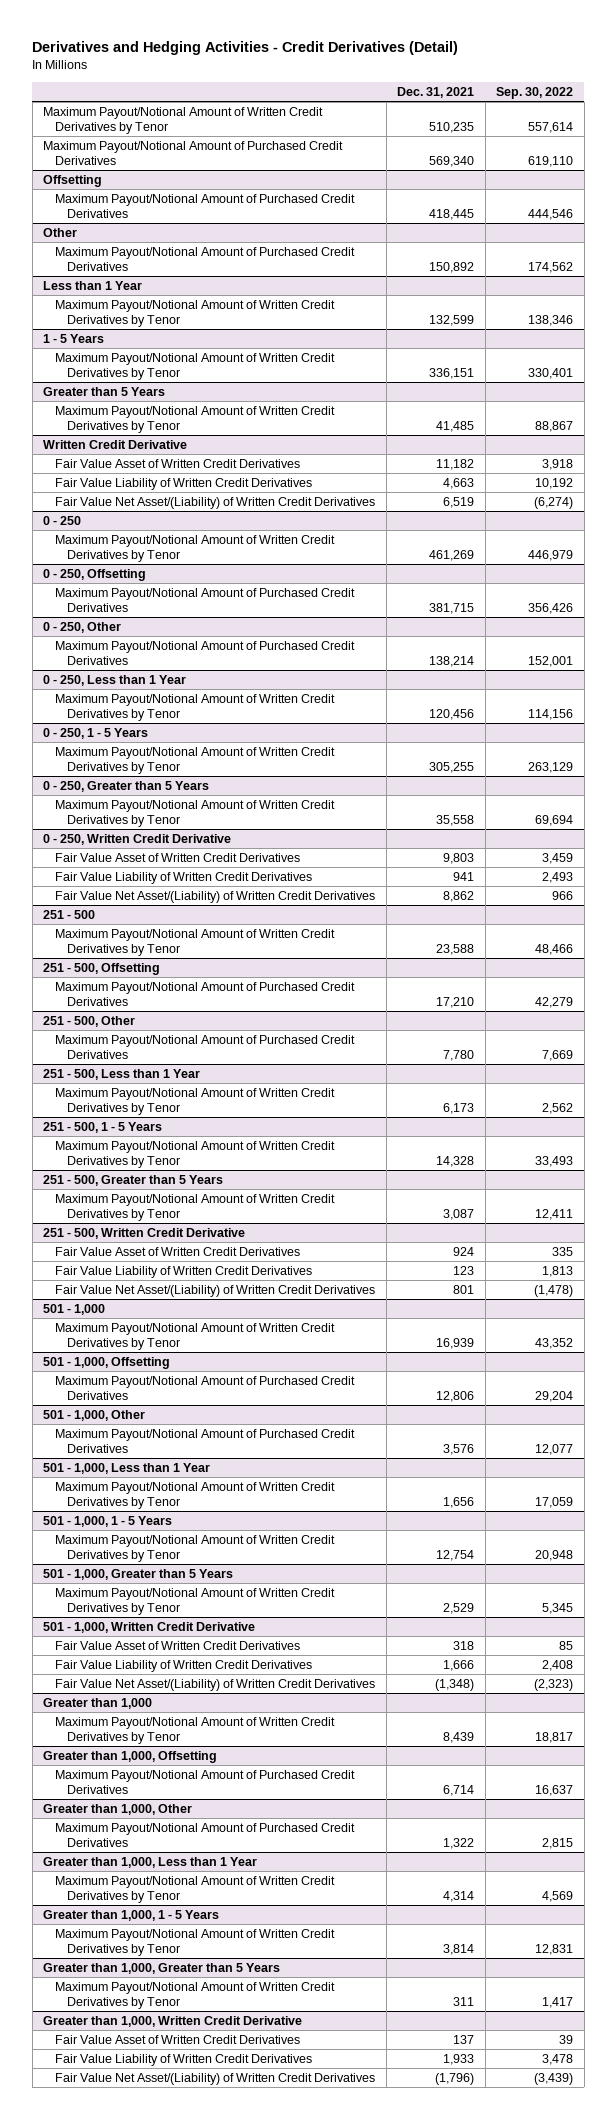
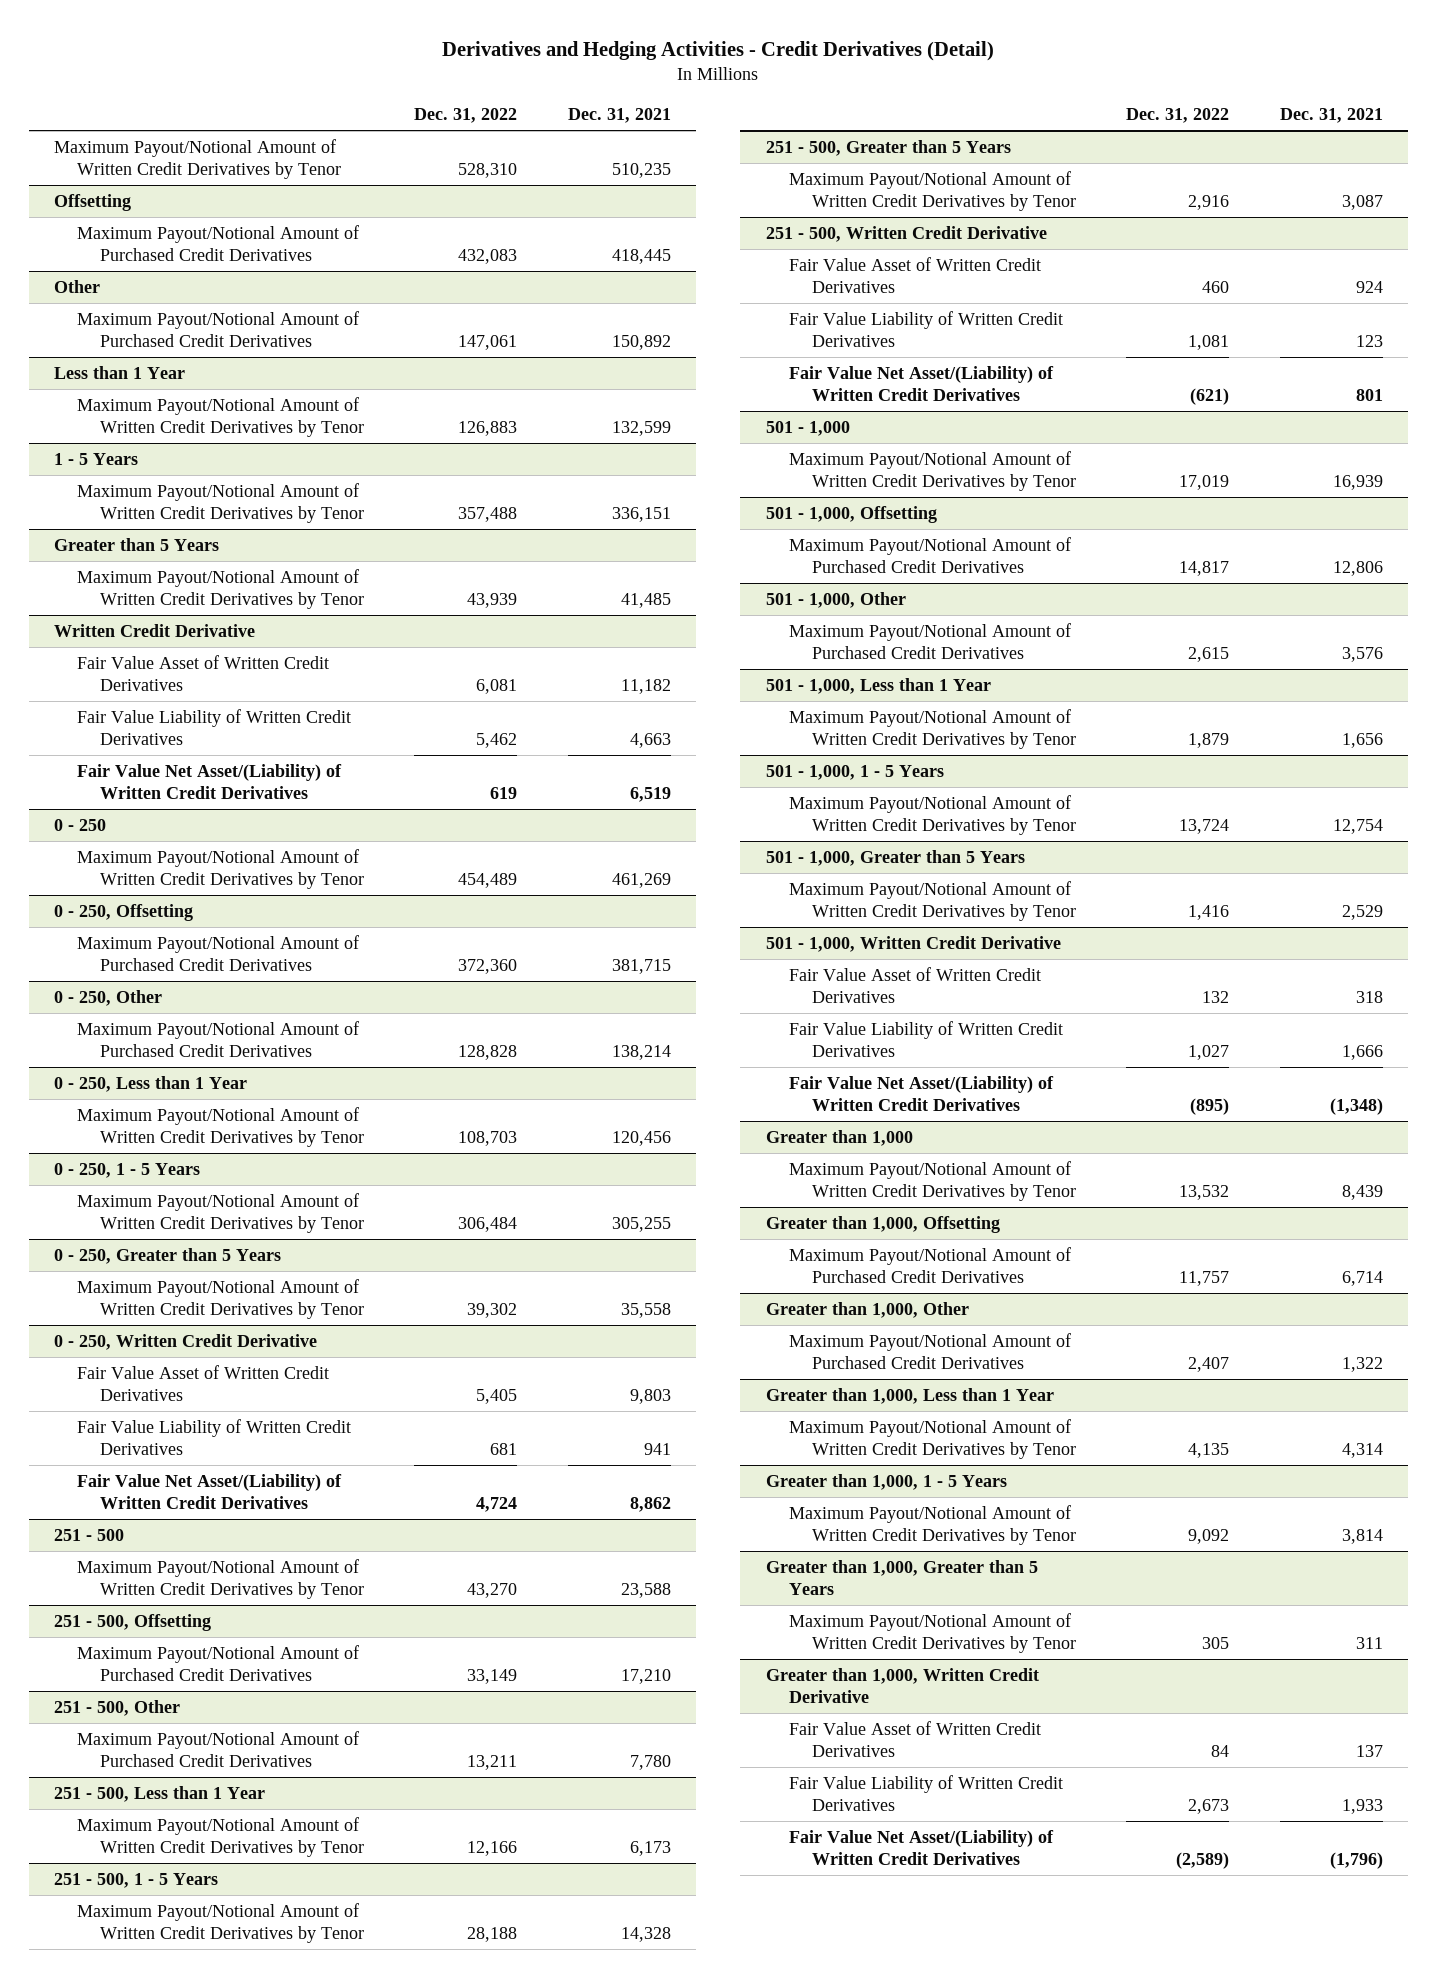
- | Dec. 31, 2021 | Sep. 30, 2022
+ | Dec. 31, 2022 | Dec. 31, 2021
- Maximum Payout/Notional Amount of Purchased Credit Derivatives | 569,340 | 619,110

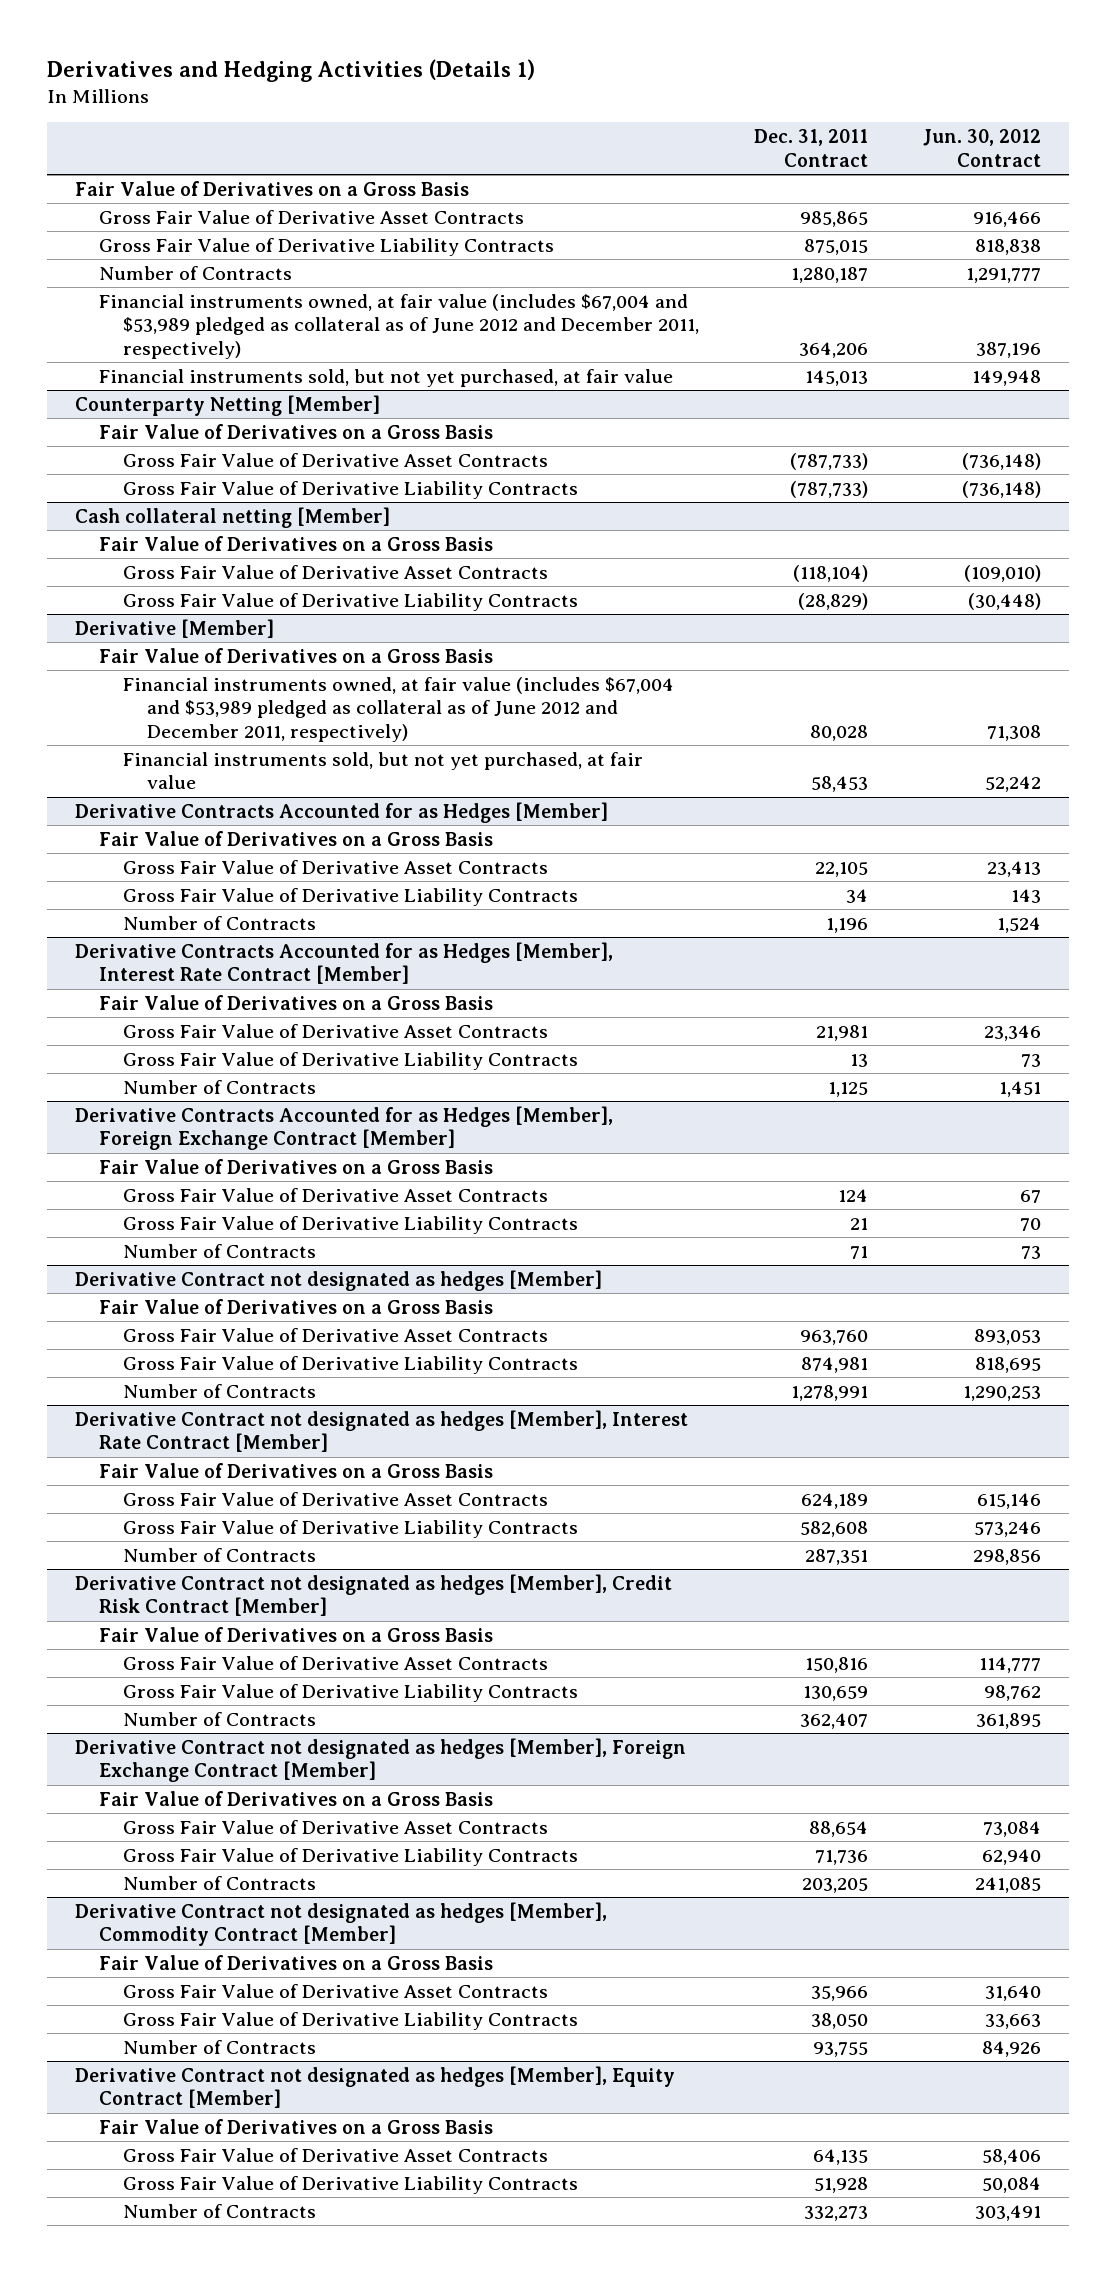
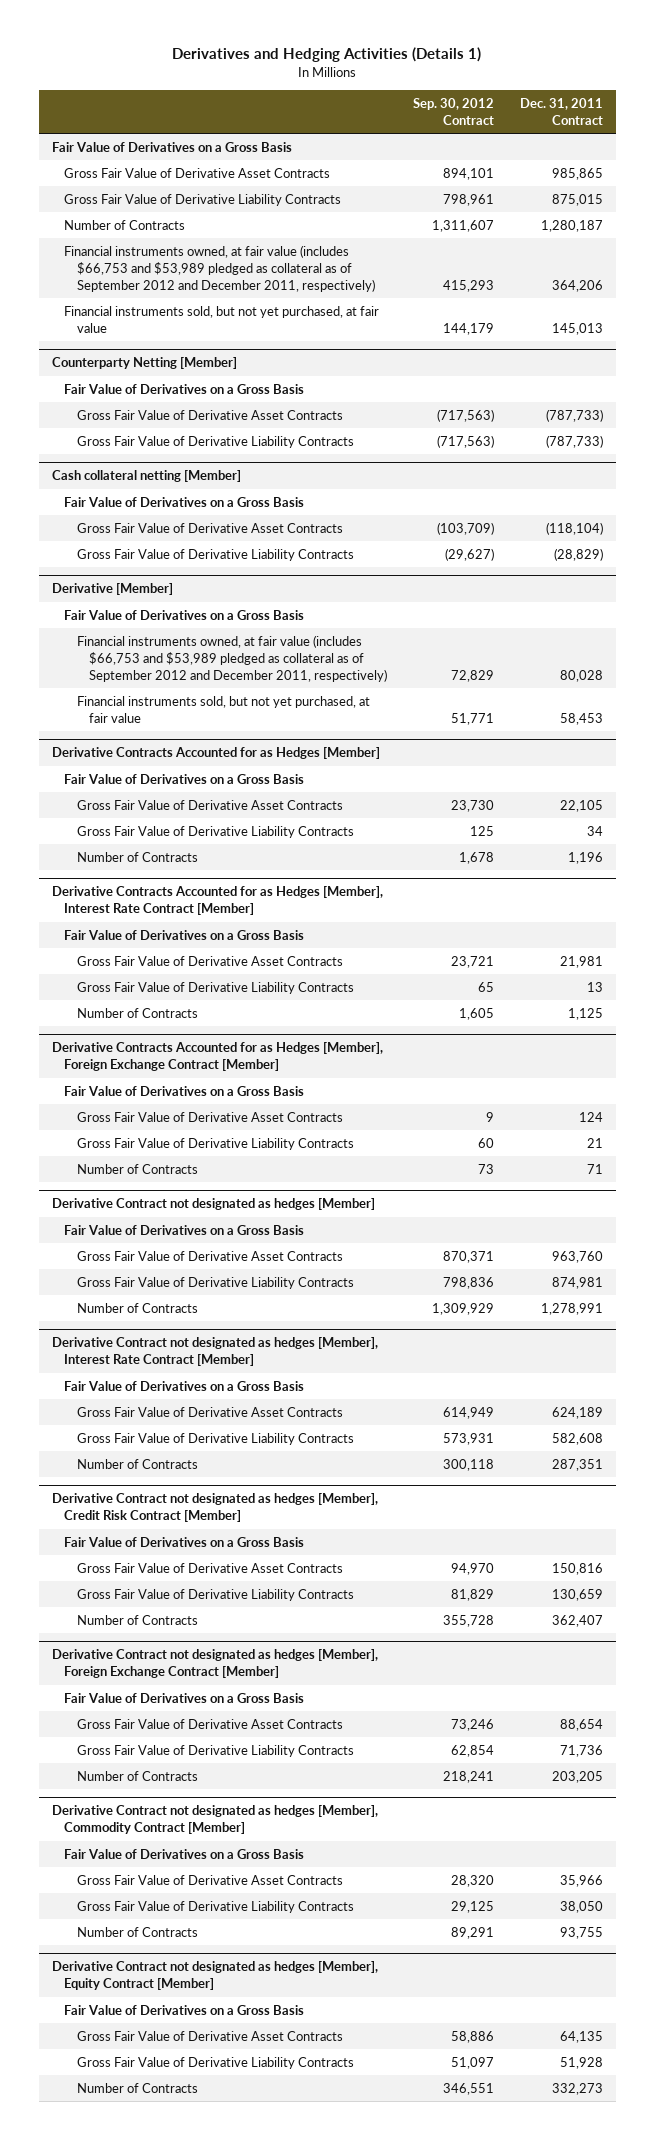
- | Dec. 31, 2011 Contract | Jun. 30, 2012 Contract
+ | Sep. 30, 2012 Contract | Dec. 31, 2011 Contract
- Financial instruments owned, at fair value (includes $67,004 and $53,989 pledged as collateral as of June 2012 and December 2011, respectively) | 364,206 | 387,196
+ Financial instruments owned, at fair value (includes $66,753 and $53,989 pledged as collateral as of September 2012 and December 2011, respectively) | 415,293 | 364,206
@ Derivative [Member]
- Financial instruments owned, at fair value (includes $67,004 and $53,989 pledged as collateral as of June 2012 and December 2011, respectively) | 80,028 | 71,308
+ Financial instruments owned, at fair value (includes $66,753 and $53,989 pledged as collateral as of September 2012 and December 2011, respectively) | 72,829 | 80,028

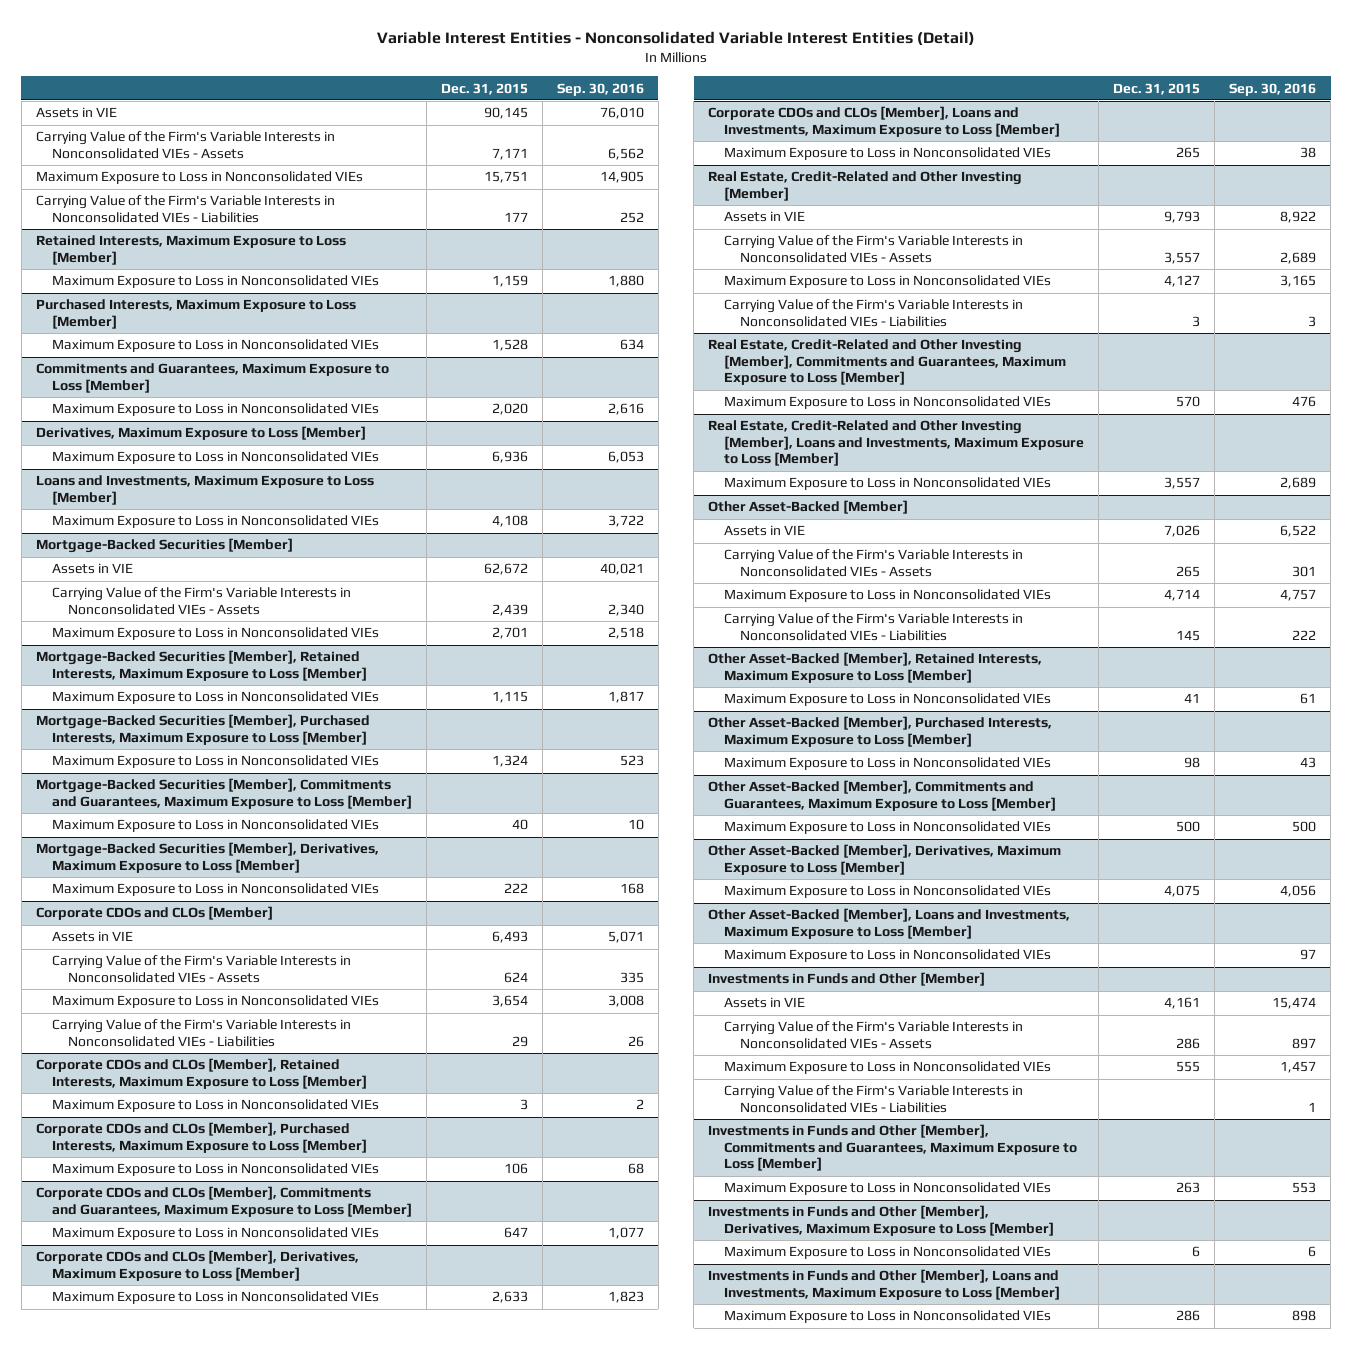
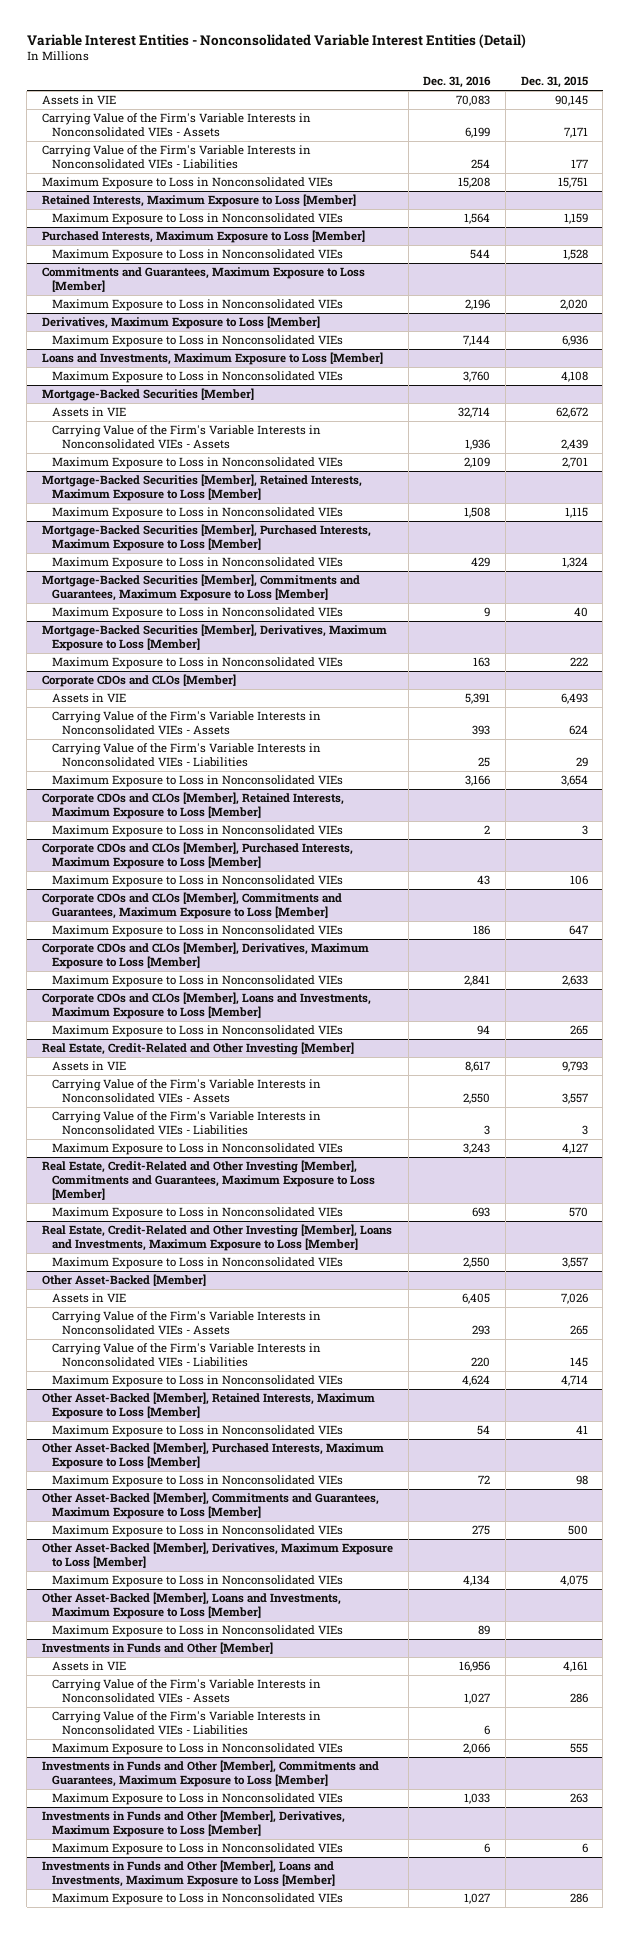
- | Dec. 31, 2015 | Sep. 30, 2016
+ | Dec. 31, 2016 | Dec. 31, 2015
moved down: Maximum Exposure to Loss in Nonconsolidated VIEs | 15,208 | 15,751
@ Corporate CDOs and CLOs [Member]
moved down: Maximum Exposure to Loss in Nonconsolidated VIEs | 3,166 | 3,654
@ Real Estate, Credit-Related and Other Investing [Member]
moved down: Maximum Exposure to Loss in Nonconsolidated VIEs | 3,243 | 4,127
@ Other Asset-Backed [Member]
moved down: Maximum Exposure to Loss in Nonconsolidated VIEs | 4,624 | 4,714
@ Investments in Funds and Other [Member]
moved down: Maximum Exposure to Loss in Nonconsolidated VIEs | 2,066 | 555

